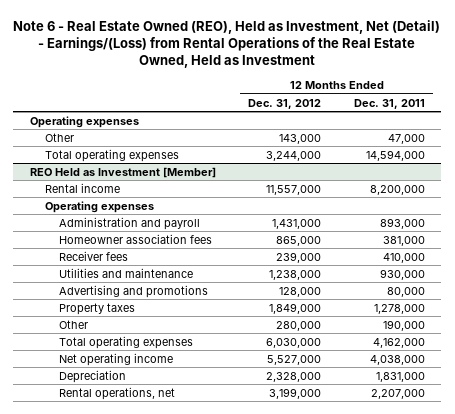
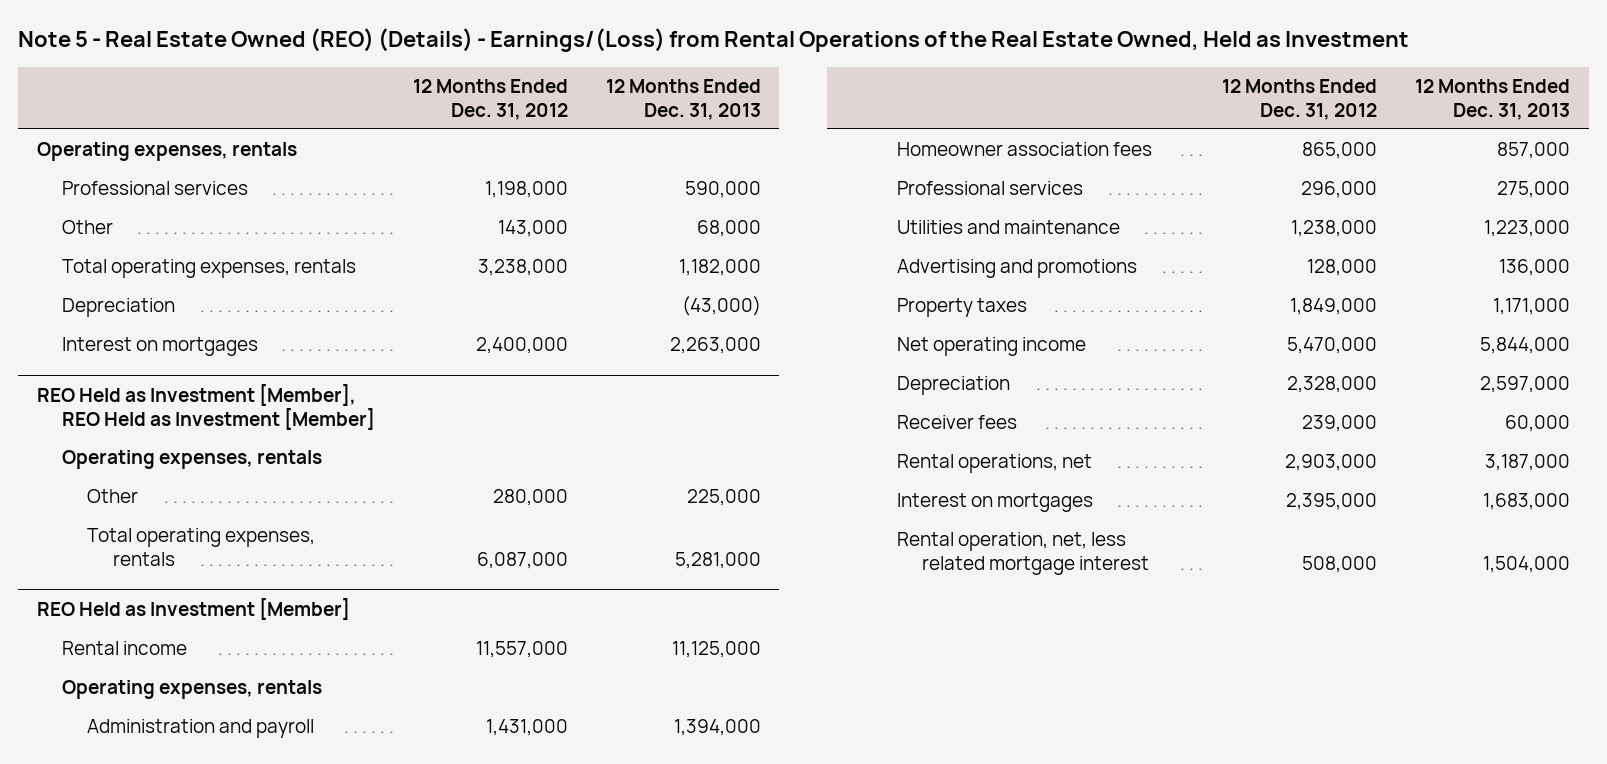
- Note 6 - Real Estate Owned (REO), Held as Investment, Net (Detail) - Earnings/(Loss) from Rental Operations of the Real Estate Owned, Held as Investment
+ Note 5 - Real Estate Owned (REO) (Details) - Earnings/(Loss) from Rental Operations of the Real Estate Owned, Held as Investment
- | 12 Months Ended Dec. 31, 2012 | 12 Months Ended Dec. 31, 2011
+ | 12 Months Ended Dec. 31, 2012 | 12 Months Ended Dec. 31, 2013
- Operating expenses
+ Operating expenses, rentals
+ Professional services | 1,198,000 | 590,000
- Total operating expenses | 3,244,000 | 14,594,000
+ Total operating expenses, rentals | 3,238,000 | 1,182,000
+ Depreciation | | (43,000)
+ Interest on mortgages | 2,400,000 | 2,263,000
+ REO Held as Investment [Member], REO Held as Investment [Member]
+ Operating expenses, rentals
+ Other | 280,000 | 225,000
+ Total operating expenses, rentals | 6,087,000 | 5,281,000
@ REO Held as Investment [Member]
- Operating expenses
+ Operating expenses, rentals
+ Professional services | 296,000 | 275,000
- Other | 280,000 | 190,000
- Total operating expenses | 6,030,000 | 4,162,000
- Net operating income | 5,527,000 | 4,038,000
+ Net operating income | 5,470,000 | 5,844,000
- Rental operations, net | 3,199,000 | 2,207,000
moved down: Receiver fees | 239,000 | 60,000
+ Rental operations, net | 2,903,000 | 3,187,000
+ Interest on mortgages | 2,395,000 | 1,683,000
+ Rental operation, net, less related mortgage interest | 508,000 | 1,504,000

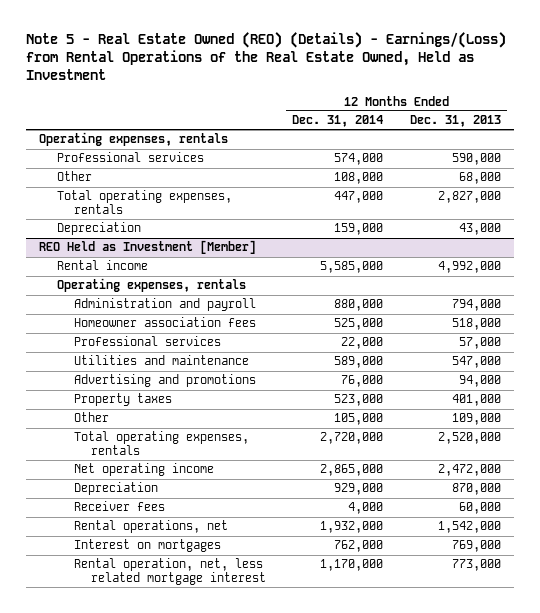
- | 12 Months Ended Dec. 31, 2012 | 12 Months Ended Dec. 31, 2013
+ | 12 Months Ended Dec. 31, 2014 | 12 Months Ended Dec. 31, 2013
- Total operating expenses, rentals | 3,238,000 | 1,182,000
- Depreciation | | (43,000)
- Interest on mortgages | 2,400,000 | 2,263,000
- REO Held as Investment [Member], REO Held as Investment [Member]
- Operating expenses, rentals
- Other | 280,000 | 225,000
- Total operating expenses, rentals | 6,087,000 | 5,281,000
+ Total operating expenses, rentals | 447,000 | 2,827,000
+ Depreciation | 159,000 | 43,000
@ REO Held as Investment [Member]
- Rental income | 11,557,000 | 11,125,000
+ Rental income | 5,585,000 | 4,992,000
- Administration and payroll | 1,431,000 | 1,394,000
- Homeowner association fees | 865,000 | 857,000
- Professional services | 296,000 | 275,000
- Utilities and maintenance | 1,238,000 | 1,223,000
- Advertising and promotions | 128,000 | 136,000
- Property taxes | 1,849,000 | 1,171,000
- Net operating income | 5,470,000 | 5,844,000
- Depreciation | 2,328,000 | 2,597,000
+ Administration and payroll | 880,000 | 794,000
+ Homeowner association fees | 525,000 | 518,000
+ Professional services | 22,000 | 57,000
+ Utilities and maintenance | 589,000 | 547,000
+ Advertising and promotions | 76,000 | 94,000
+ Property taxes | 523,000 | 401,000
+ Other | 105,000 | 109,000
+ Total operating expenses, rentals | 2,720,000 | 2,520,000
+ Net operating income | 2,865,000 | 2,472,000
+ Depreciation | 929,000 | 870,000
- Rental operations, net | 2,903,000 | 3,187,000
- Interest on mortgages | 2,395,000 | 1,683,000
- Rental operation, net, less related mortgage interest | 508,000 | 1,504,000
+ Rental operations, net | 1,932,000 | 1,542,000
+ Interest on mortgages | 762,000 | 769,000
+ Rental operation, net, less related mortgage interest | 1,170,000 | 773,000

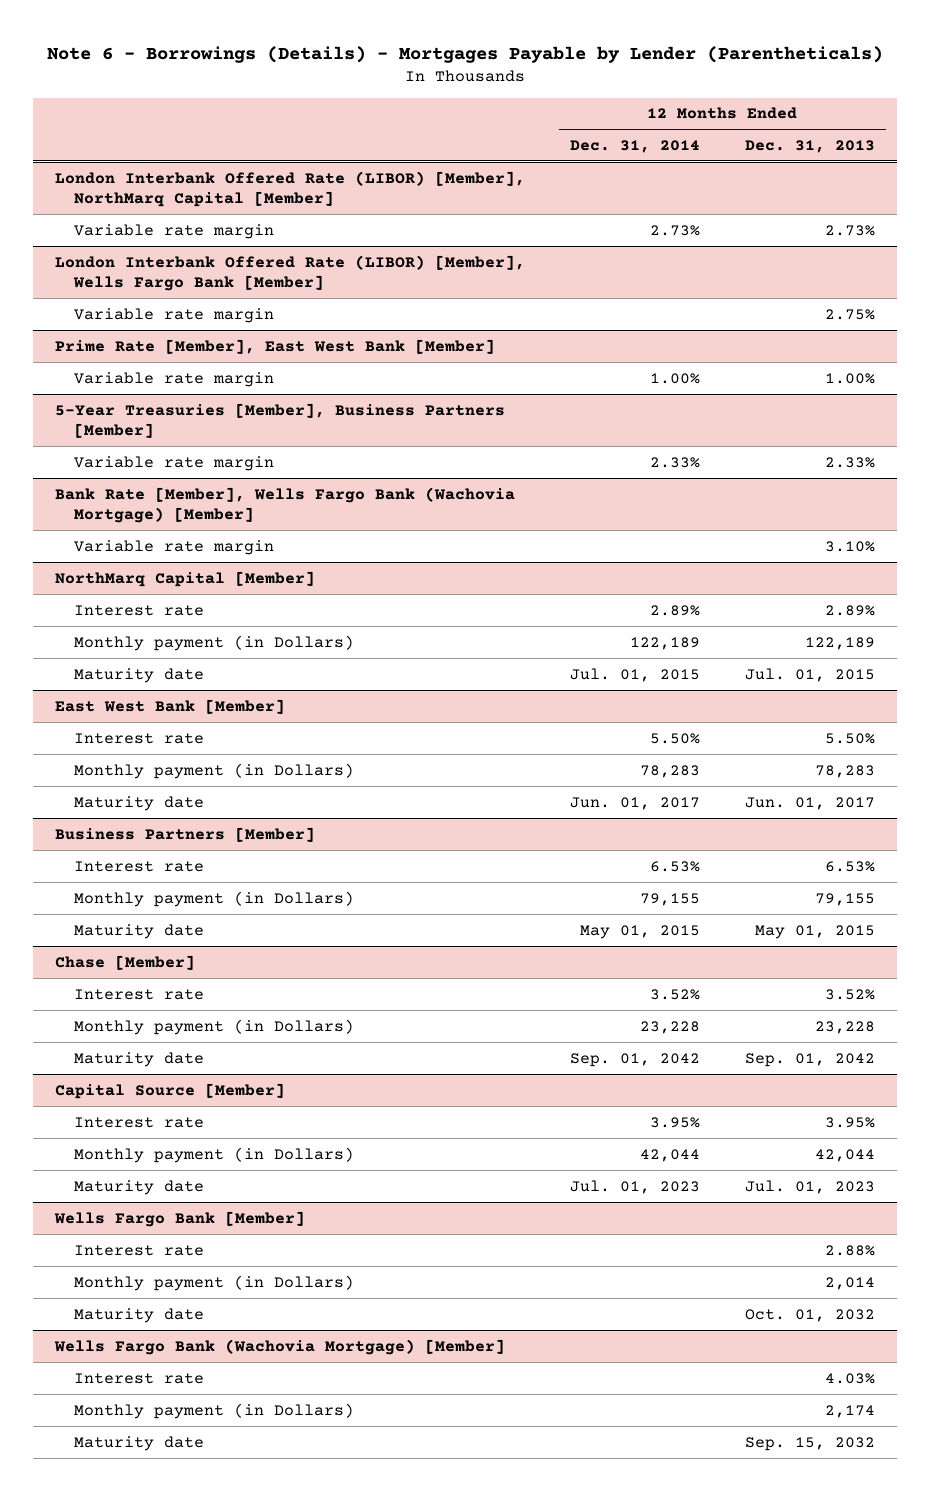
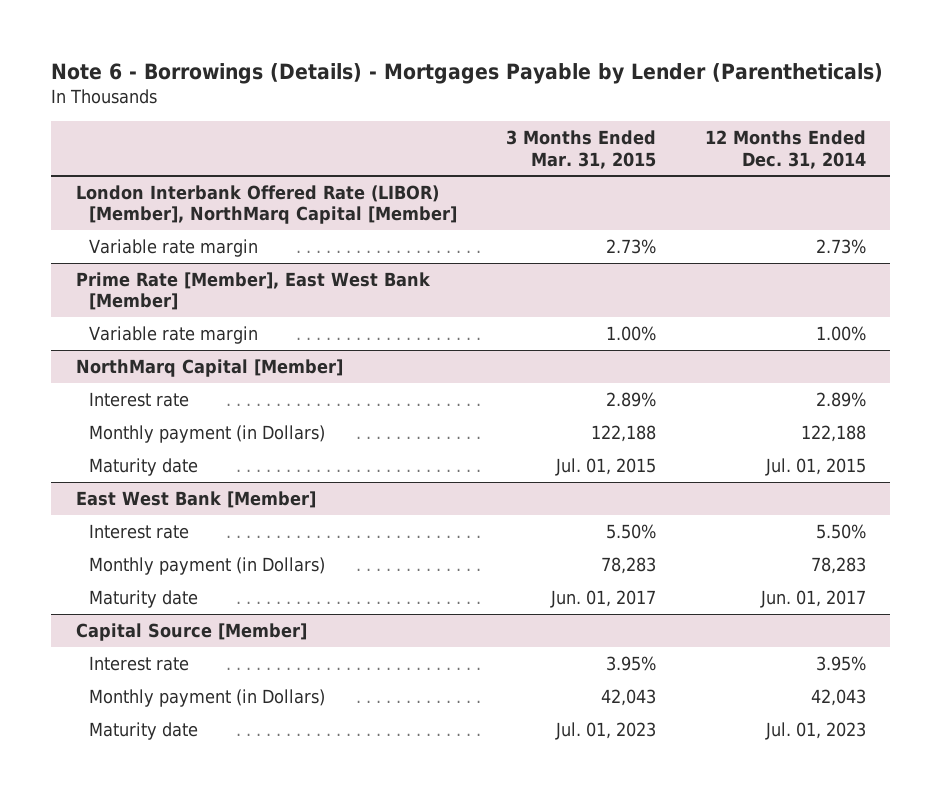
- | 12 Months Ended Dec. 31, 2014 | 12 Months Ended Dec. 31, 2013
+ | 3 Months Ended Mar. 31, 2015 | 12 Months Ended Dec. 31, 2014
- London Interbank Offered Rate (LIBOR) [Member], Wells Fargo Bank [Member]
- Variable rate margin | | 2.75%
- 5-Year Treasuries [Member], Business Partners [Member]
- Variable rate margin | 2.33% | 2.33%
- Bank Rate [Member], Wells Fargo Bank (Wachovia Mortgage) [Member]
- Variable rate margin | | 3.10%
@ NorthMarq Capital [Member]
- Monthly payment (in Dollars) | 122,189 | 122,189
+ Monthly payment (in Dollars) | 122,188 | 122,188
- Business Partners [Member]
- Interest rate | 6.53% | 6.53%
- Monthly payment (in Dollars) | 79,155 | 79,155
- Maturity date | May 01, 2015 | May 01, 2015
- Chase [Member]
- Interest rate | 3.52% | 3.52%
- Monthly payment (in Dollars) | 23,228 | 23,228
- Maturity date | Sep. 01, 2042 | Sep. 01, 2042
@ Capital Source [Member]
- Monthly payment (in Dollars) | 42,044 | 42,044
+ Monthly payment (in Dollars) | 42,043 | 42,043
- Wells Fargo Bank [Member]
- Interest rate | | 2.88%
- Monthly payment (in Dollars) | | 2,014
- Maturity date | | Oct. 01, 2032
- Wells Fargo Bank (Wachovia Mortgage) [Member]
- Interest rate | | 4.03%
- Monthly payment (in Dollars) | | 2,174
- Maturity date | | Sep. 15, 2032

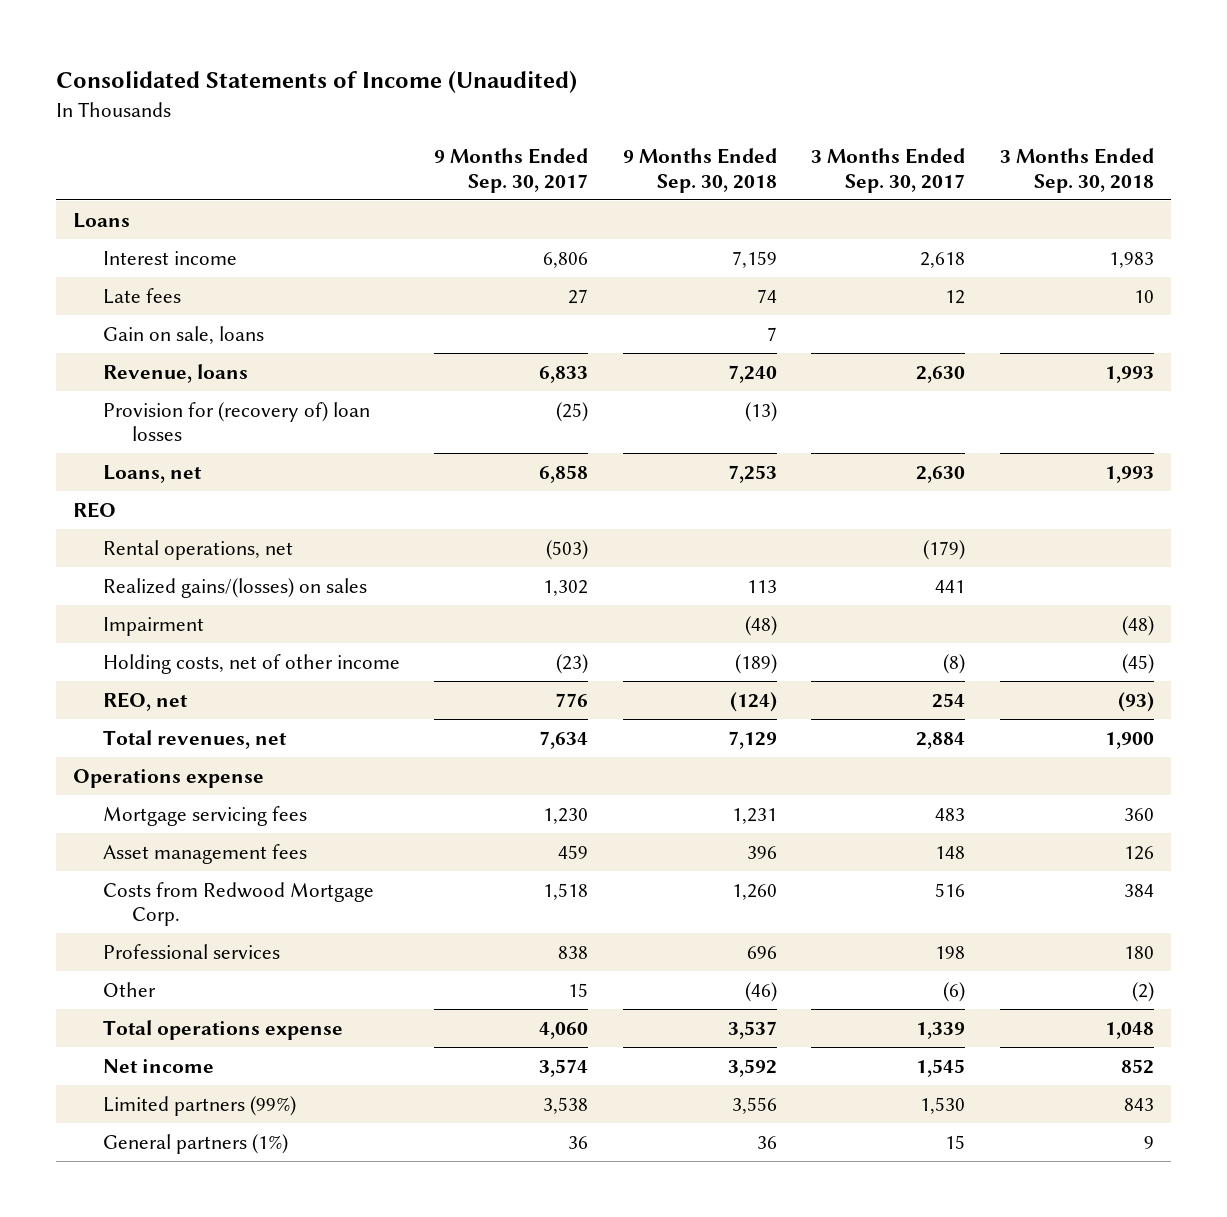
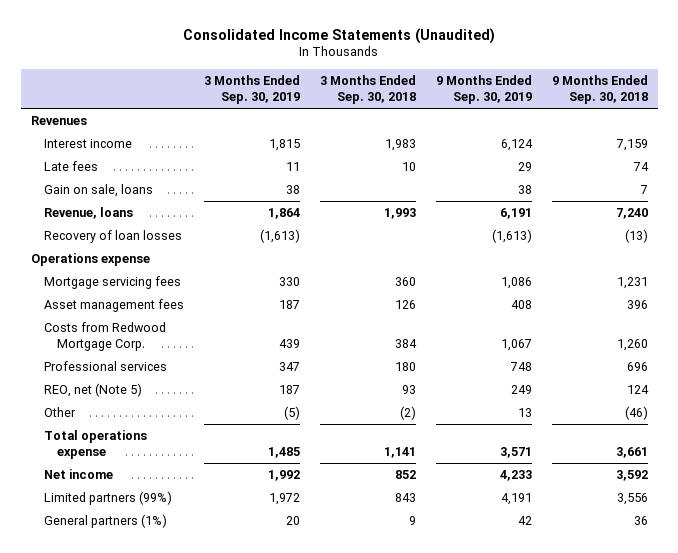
- Consolidated Statements of Income (Unaudited)
+ Consolidated Income Statements (Unaudited)
- | 9 Months Ended Sep. 30, 2017 | 9 Months Ended Sep. 30, 2018 | 3 Months Ended Sep. 30, 2017 | 3 Months Ended Sep. 30, 2018
+ | 3 Months Ended Sep. 30, 2019 | 3 Months Ended Sep. 30, 2018 | 9 Months Ended Sep. 30, 2019 | 9 Months Ended Sep. 30, 2018
- Loans
+ Revenues
- Provision for (recovery of) loan losses | (25) | (13) | |
- Loans, net | 6,858 | 7,253 | 2,630 | 1,993
- REO
- Rental operations, net | (503) | | (179) |
- Realized gains/(losses) on sales | 1,302 | 113 | 441 |
- Impairment | | (48) | | (48)
- Holding costs, net of other income | (23) | (189) | (8) | (45)
- REO, net | 776 | (124) | 254 | (93)
- Total revenues, net | 7,634 | 7,129 | 2,884 | 1,900
+ Recovery of loan losses | (1,613) | | (1,613) | (13)
+ REO, net (Note 5) | 187 | 93 | 249 | 124
- Total operations expense | 4,060 | 3,537 | 1,339 | 1,048
+ Total operations expense | 1,485 | 1,141 | 3,571 | 3,661

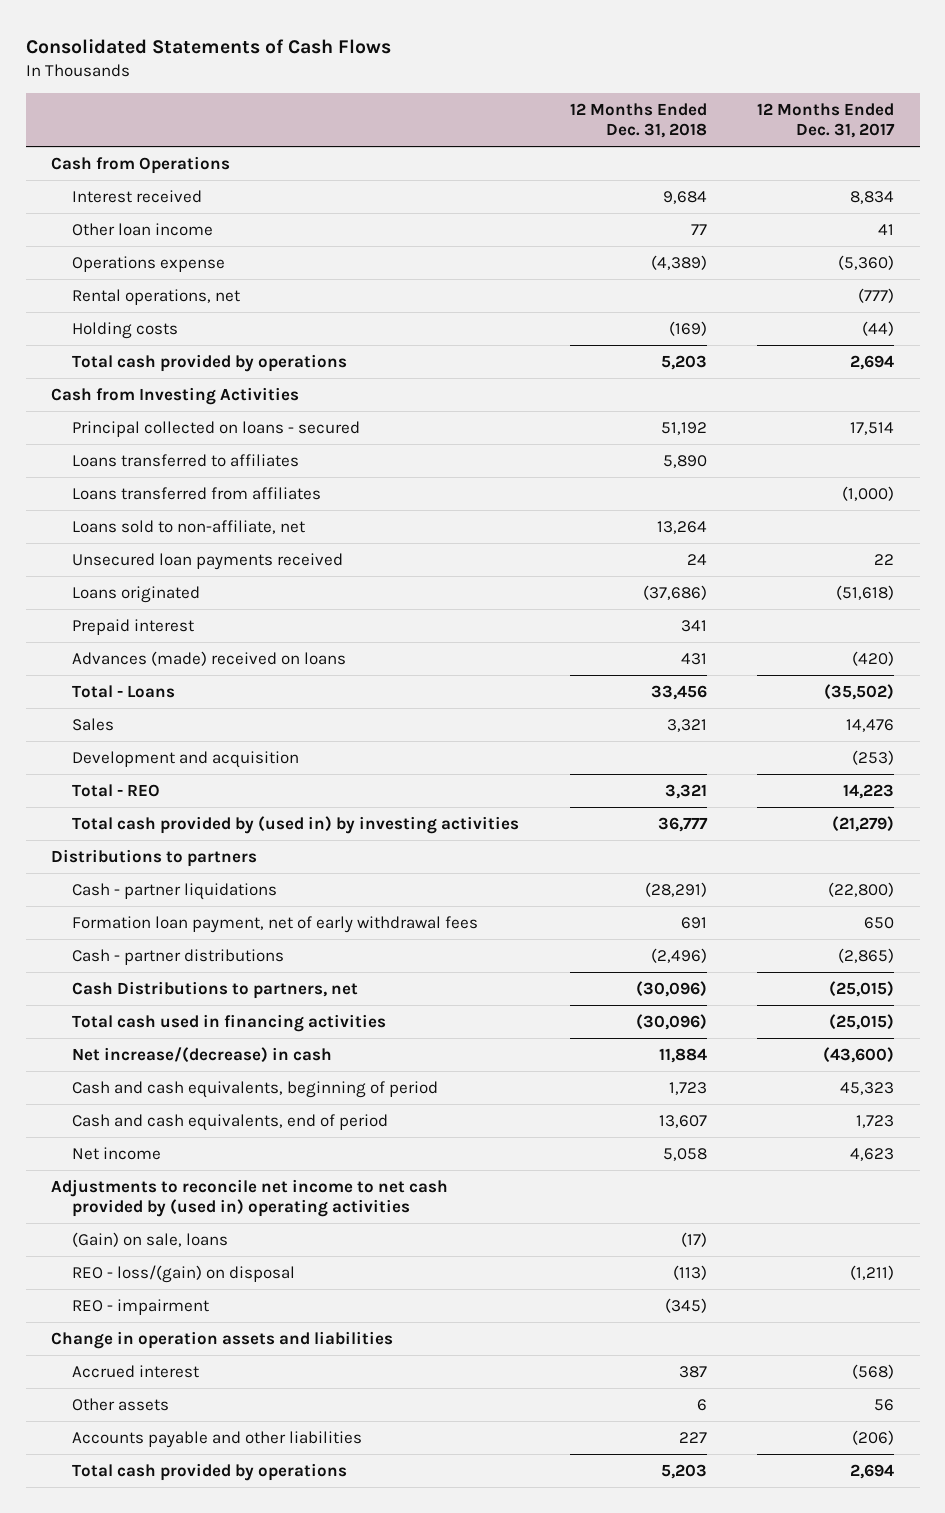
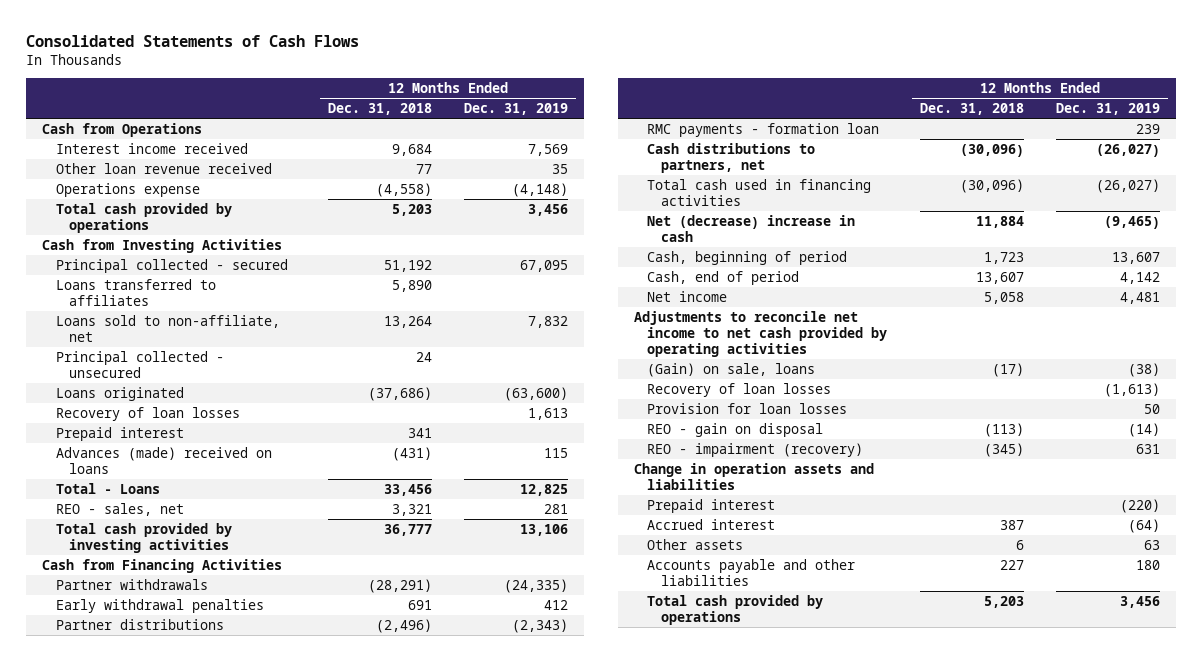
- | 12 Months Ended Dec. 31, 2018 | 12 Months Ended Dec. 31, 2017
+ | 12 Months Ended Dec. 31, 2018 | 12 Months Ended Dec. 31, 2019
- Interest received | 9,684 | 8,834
- Other loan income | 77 | 41
- Operations expense | (4,389) | (5,360)
- Rental operations, net | | (777)
- Holding costs | (169) | (44)
+ Interest income received | 9,684 | 7,569
+ Other loan revenue received | 77 | 35
+ Operations expense | (4,558) | (4,148)
- Principal collected on loans - secured | 51,192 | 17,514
+ Principal collected - secured | 51,192 | 67,095
- Loans transferred from affiliates | | (1,000)
- Unsecured loan payments received | 24 | 22
+ Principal collected - unsecured | 24 |
+ Recovery of loan losses | | 1,613
- Advances (made) received on loans | 431 | (420)
+ Advances (made) received on loans | (431) | 115
- Sales | 3,321 | 14,476
- Development and acquisition | | (253)
- Total - REO | 3,321 | 14,223
- Total cash provided by (used in) by investing activities | 36,777 | (21,279)
- Distributions to partners
- Cash - partner liquidations | (28,291) | (22,800)
- Formation loan payment, net of early withdrawal fees | 691 | 650
- Cash - partner distributions | (2,496) | (2,865)
- Cash Distributions to partners, net | (30,096) | (25,015)
+ REO - sales, net | 3,321 | 281
+ Total cash provided by investing activities | 36,777 | 13,106
+ Cash from Financing Activities
+ Partner withdrawals | (28,291) | (24,335)
+ Early withdrawal penalties | 691 | 412
+ Partner distributions | (2,496) | (2,343)
+ RMC payments - formation loan | | 239
+ Cash distributions to partners, net | (30,096) | (26,027)
- Net increase/(decrease) in cash | 11,884 | (43,600)
- Cash and cash equivalents, beginning of period | 1,723 | 45,323
- Cash and cash equivalents, end of period | 13,607 | 1,723
+ Net (decrease) increase in cash | 11,884 | (9,465)
+ Cash, beginning of period | 1,723 | 13,607
+ Cash, end of period | 13,607 | 4,142
- Adjustments to reconcile net income to net cash provided by (used in) operating activities
+ Adjustments to reconcile net income to net cash provided by operating activities
- REO - loss/(gain) on disposal | (113) | (1,211)
- REO - impairment | (345) |
+ Recovery of loan losses | | (1,613)
+ Provision for loan losses | | 50
+ REO - gain on disposal | (113) | (14)
+ REO - impairment (recovery) | (345) | 631
+ Prepaid interest | | (220)

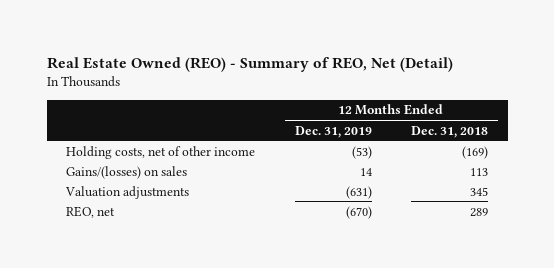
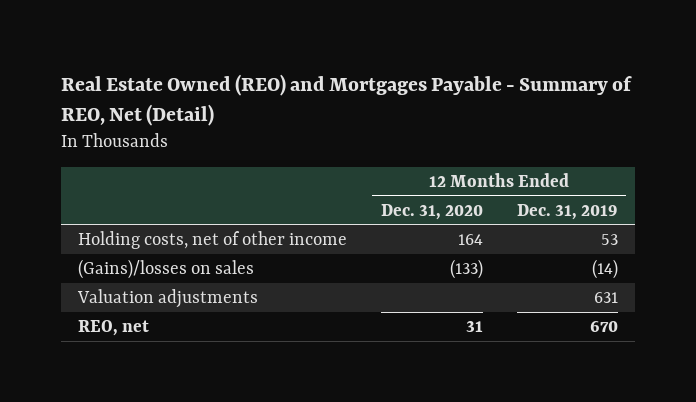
- Real Estate Owned (REO) - Summary of REO, Net (Detail)
+ Real Estate Owned (REO) and Mortgages Payable - Summary of REO, Net (Detail)
- | 12 Months Ended Dec. 31, 2019 | 12 Months Ended Dec. 31, 2018
+ | 12 Months Ended Dec. 31, 2020 | 12 Months Ended Dec. 31, 2019
- Holding costs, net of other income | (53) | (169)
- Gains/(losses) on sales | 14 | 113
- Valuation adjustments | (631) | 345
- REO, net | (670) | 289
+ Holding costs, net of other income | 164 | 53
+ (Gains)/losses on sales | (133) | (14)
+ Valuation adjustments | | 631
+ REO, net | 31 | 670

